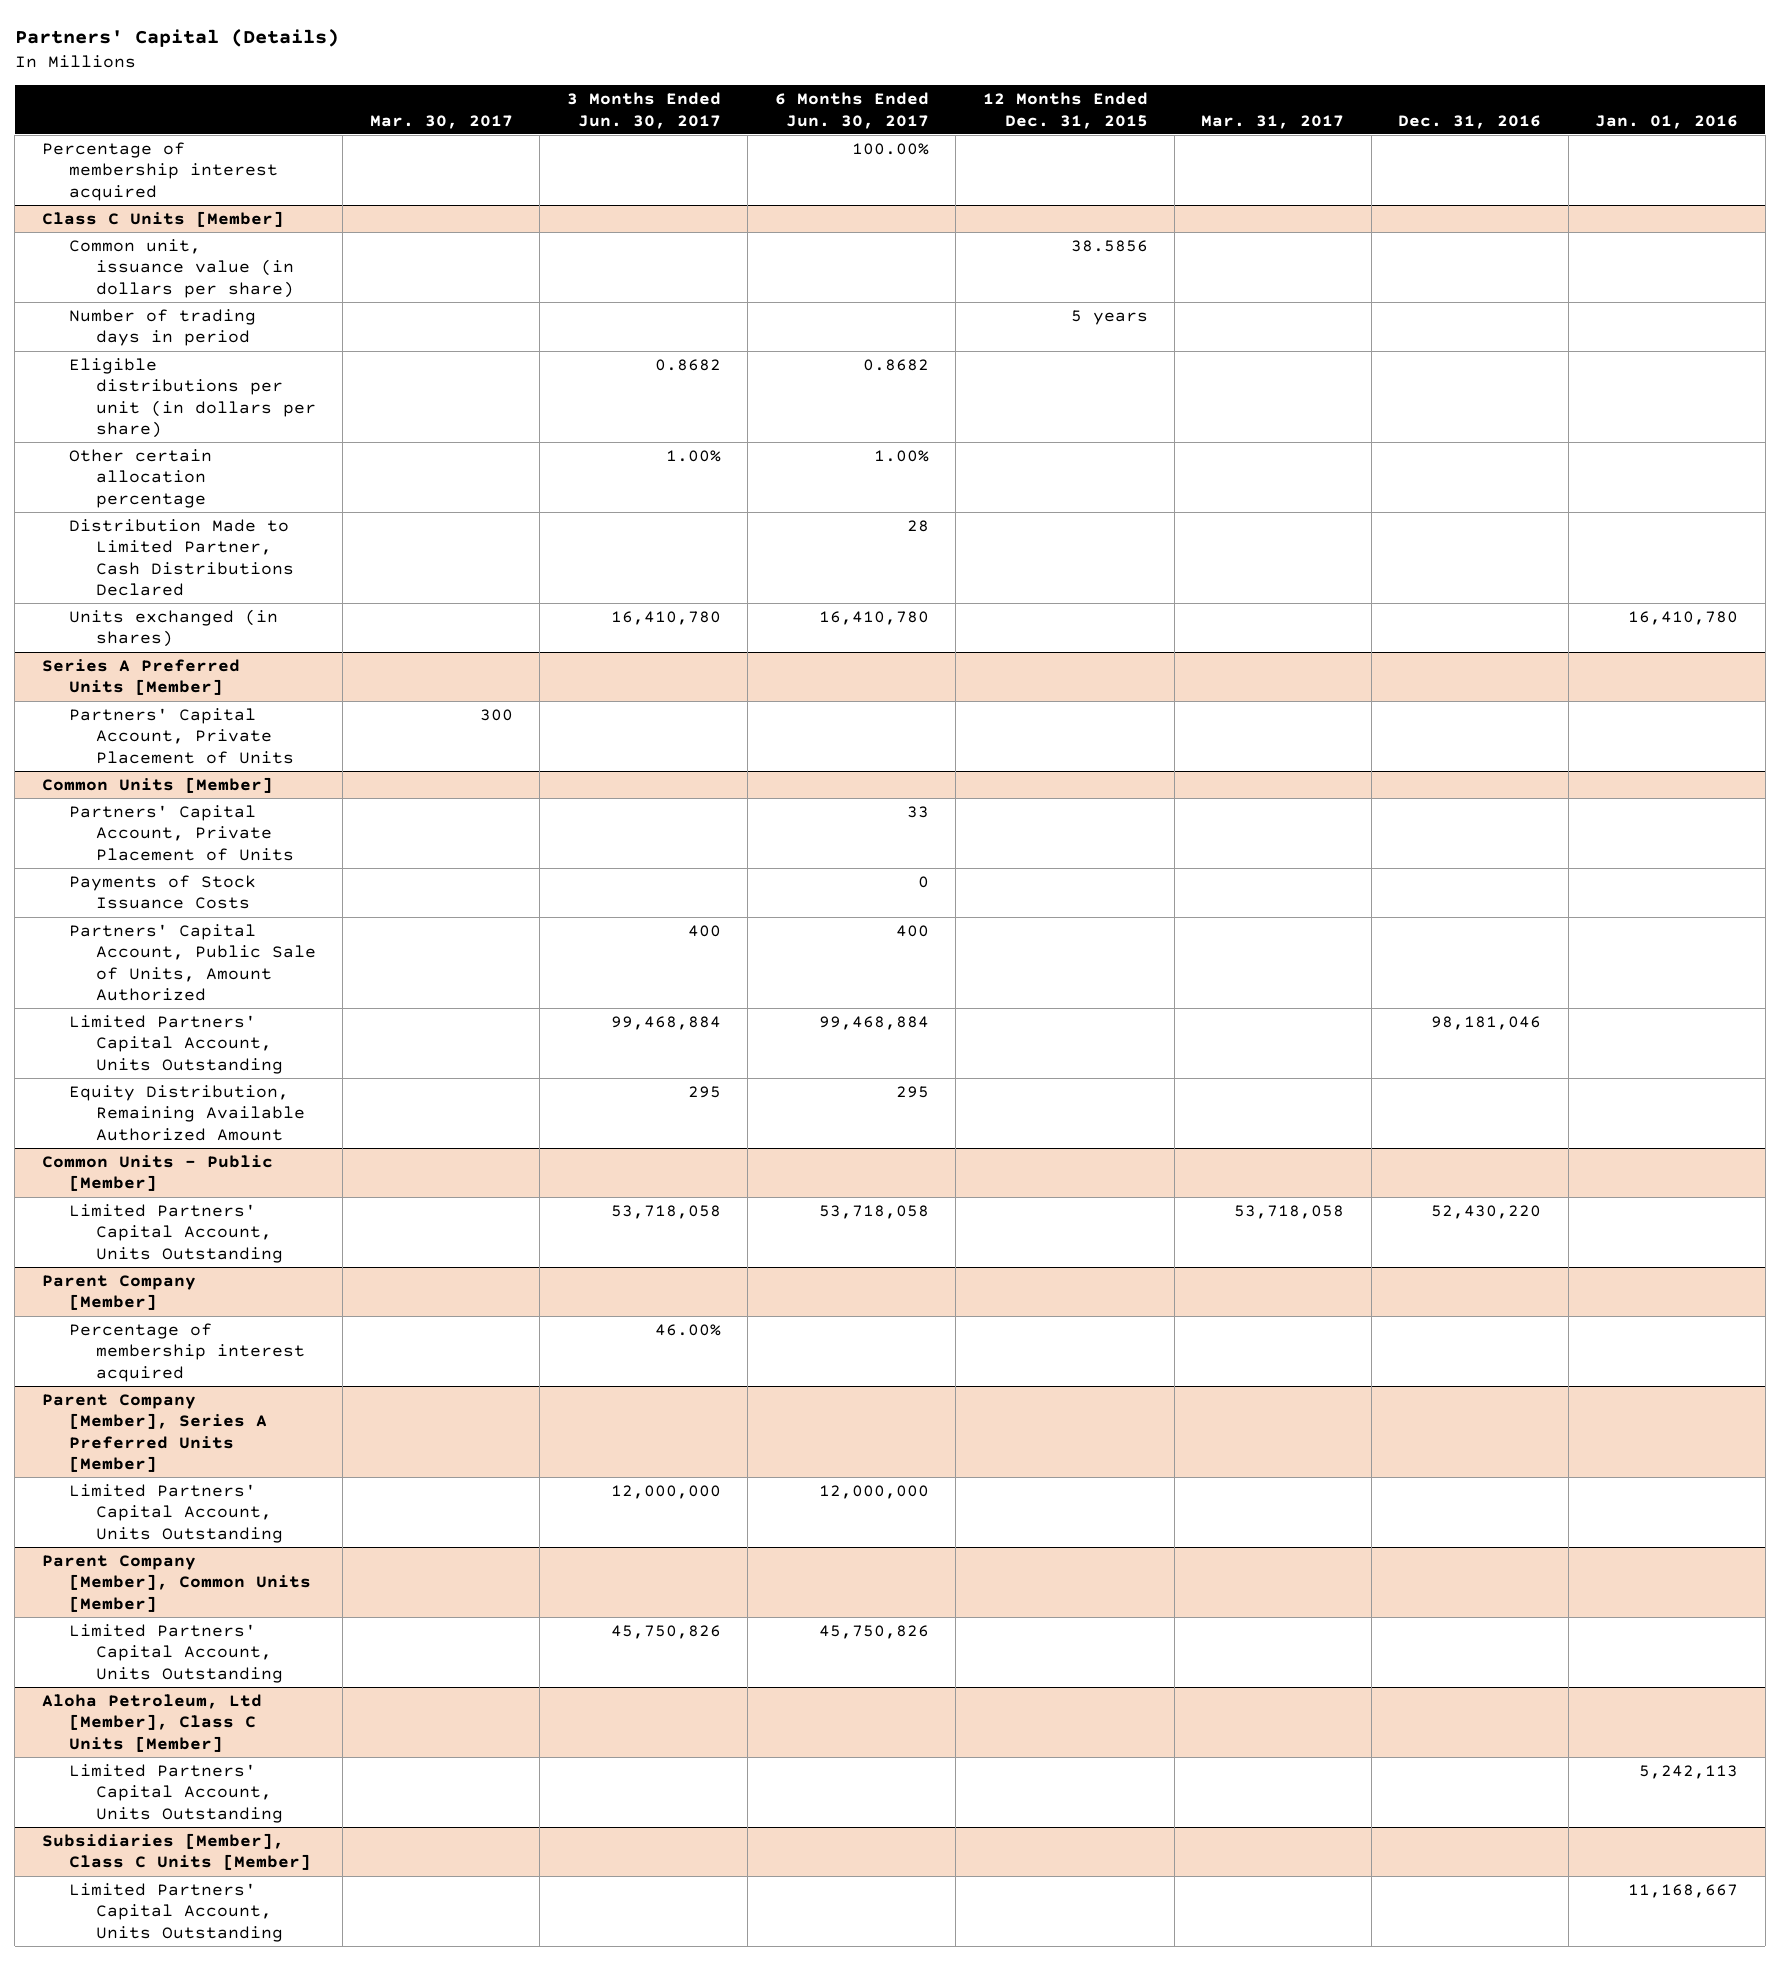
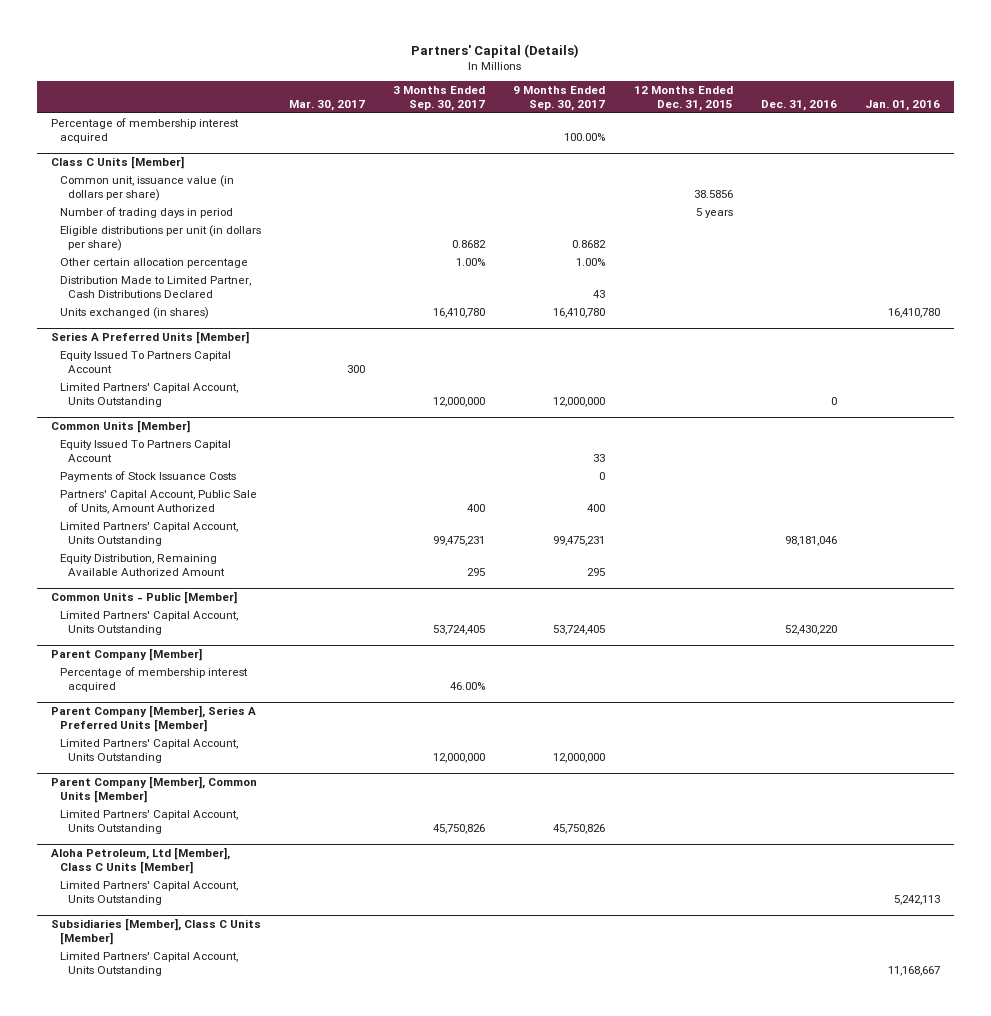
- | Mar. 30, 2017 | 3 Months Ended Jun. 30, 2017 | 6 Months Ended Jun. 30, 2017 | 12 Months Ended Dec. 31, 2015 | Mar. 31, 2017 | Dec. 31, 2016 | Jan. 01, 2016
+ | Mar. 30, 2017 | 3 Months Ended Sep. 30, 2017 | 9 Months Ended Sep. 30, 2017 | 12 Months Ended Dec. 31, 2015 | Dec. 31, 2016 | Jan. 01, 2016
@ Series A Preferred Units [Member]
- Partners' Capital Account, Private Placement of Units | 300 | | | | | |
+ Equity Issued To Partners Capital Account | 300 | | | | |
+ Limited Partners' Capital Account, Units Outstanding | | 12,000,000 | 12,000,000 | | 0 |
@ Common Units [Member]
- Partners' Capital Account, Private Placement of Units | | | 33 | | | |
+ Equity Issued To Partners Capital Account | | | 33 | | |

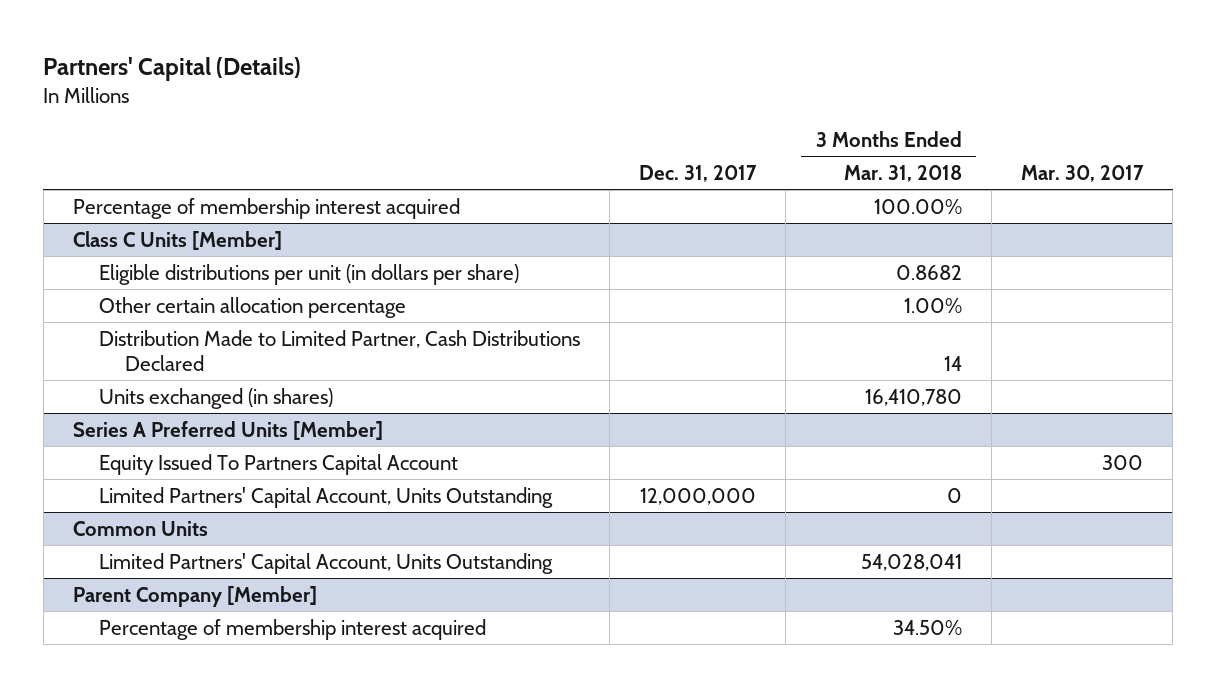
- | Mar. 30, 2017 | 3 Months Ended Sep. 30, 2017 | 9 Months Ended Sep. 30, 2017 | 12 Months Ended Dec. 31, 2015 | Dec. 31, 2016 | Jan. 01, 2016
+ | Dec. 31, 2017 | 3 Months Ended Mar. 31, 2018 | Mar. 30, 2017
@ Class C Units [Member]
- Common unit, issuance value (in dollars per share) | | | | 38.5856 | |
- Number of trading days in period | | | | 5 years | |
- Common Units [Member]
- Equity Issued To Partners Capital Account | | | 33 | | |
- Payments of Stock Issuance Costs | | | 0 | | |
- Partners' Capital Account, Public Sale of Units, Amount Authorized | | 400 | 400 | | |
- Limited Partners' Capital Account, Units Outstanding | | 99,475,231 | 99,475,231 | | 98,181,046 |
- Equity Distribution, Remaining Available Authorized Amount | | 295 | 295 | | |
- Common Units - Public [Member]
+ Common Units
- Parent Company [Member], Series A Preferred Units [Member]
- Limited Partners' Capital Account, Units Outstanding | | 12,000,000 | 12,000,000 | | |
- Parent Company [Member], Common Units [Member]
- Limited Partners' Capital Account, Units Outstanding | | 45,750,826 | 45,750,826 | | |
- Aloha Petroleum, Ltd [Member], Class C Units [Member]
- Limited Partners' Capital Account, Units Outstanding | | | | | | 5,242,113
- Subsidiaries [Member], Class C Units [Member]
- Limited Partners' Capital Account, Units Outstanding | | | | | | 11,168,667

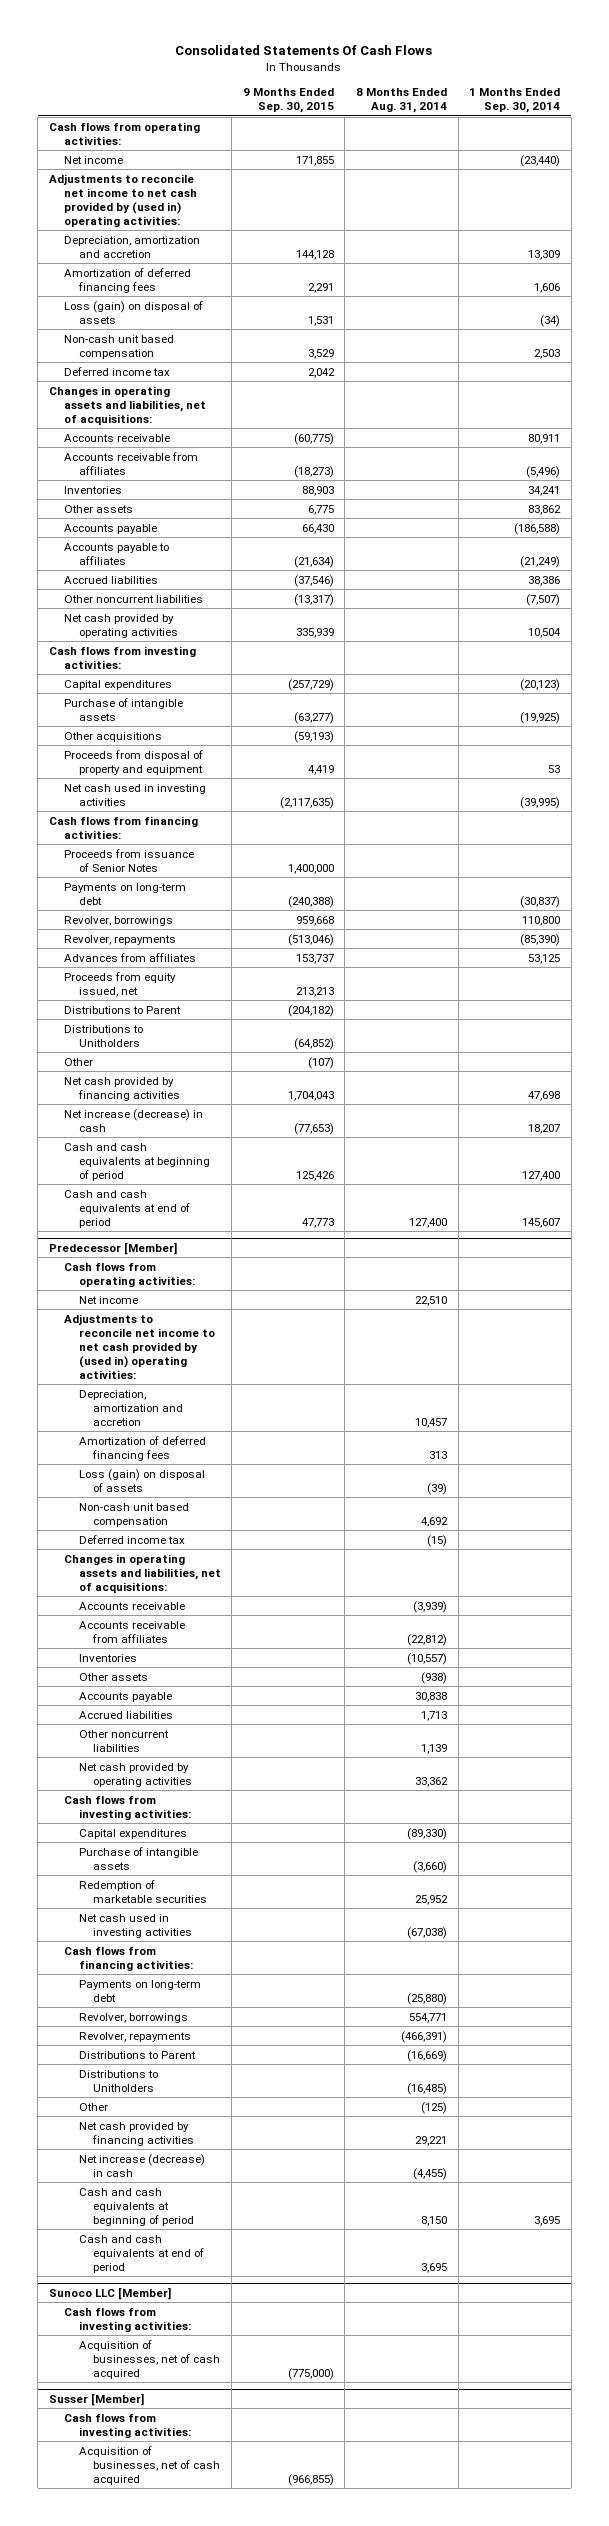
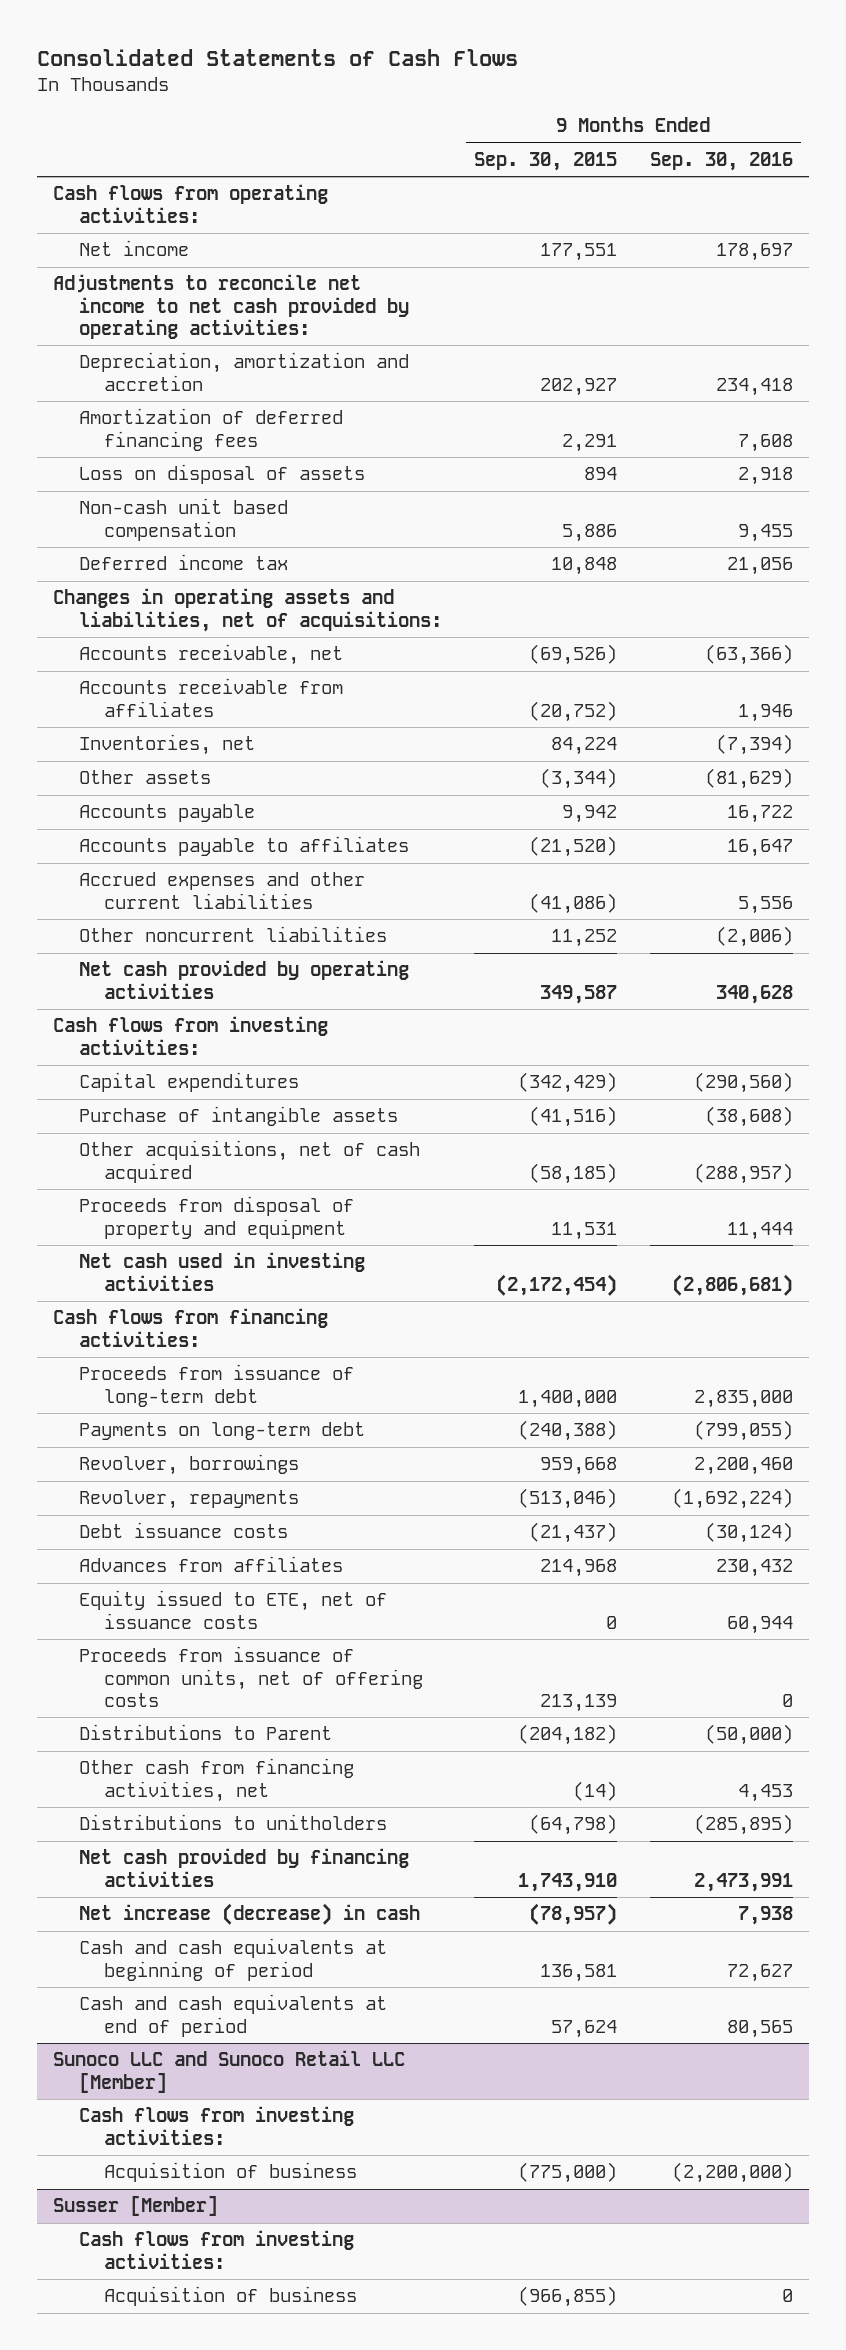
- Consolidated Statements Of Cash Flows
+ Consolidated Statements of Cash Flows
- | 9 Months Ended Sep. 30, 2015 | 8 Months Ended Aug. 31, 2014 | 1 Months Ended Sep. 30, 2014
+ | 9 Months Ended Sep. 30, 2015 | 9 Months Ended Sep. 30, 2016
- Net income | 171,855 | | (23,440)
- Adjustments to reconcile net income to net cash provided by (used in) operating activities:
- Depreciation, amortization and accretion | 144,128 | | 13,309
+ Net income | 177,551 | 178,697
+ Adjustments to reconcile net income to net cash provided by operating activities:
+ Depreciation, amortization and accretion | 202,927 | 234,418
- Loss (gain) on disposal of assets | 1,531 | | (34)
- Non-cash unit based compensation | 3,529 | | 2,503
- Deferred income tax | 2,042 | |
+ Loss on disposal of assets | 894 | 2,918
+ Non-cash unit based compensation | 5,886 | 9,455
+ Deferred income tax | 10,848 | 21,056
- Accounts receivable | (60,775) | | 80,911
- Accounts receivable from affiliates | (18,273) | | (5,496)
- Inventories | 88,903 | | 34,241
- Other assets | 6,775 | | 83,862
- Accounts payable | 66,430 | | (186,588)
- Accounts payable to affiliates | (21,634) | | (21,249)
- Accrued liabilities | (37,546) | | 38,386
- Other noncurrent liabilities | (13,317) | | (7,507)
- Net cash provided by operating activities | 335,939 | | 10,504
+ Accounts receivable, net | (69,526) | (63,366)
+ Accounts receivable from affiliates | (20,752) | 1,946
+ Inventories, net | 84,224 | (7,394)
+ Other assets | (3,344) | (81,629)
+ Accounts payable | 9,942 | 16,722
+ Accounts payable to affiliates | (21,520) | 16,647
+ Accrued expenses and other current liabilities | (41,086) | 5,556
+ Other noncurrent liabilities | 11,252 | (2,006)
+ Net cash provided by operating activities | 349,587 | 340,628
- Capital expenditures | (257,729) | | (20,123)
- Purchase of intangible assets | (63,277) | | (19,925)
- Other acquisitions | (59,193) | |
- Proceeds from disposal of property and equipment | 4,419 | | 53
- Net cash used in investing activities | (2,117,635) | | (39,995)
+ Capital expenditures | (342,429) | (290,560)
+ Purchase of intangible assets | (41,516) | (38,608)
+ Other acquisitions, net of cash acquired | (58,185) | (288,957)
+ Proceeds from disposal of property and equipment | 11,531 | 11,444
+ Net cash used in investing activities | (2,172,454) | (2,806,681)
- Proceeds from issuance of Senior Notes | 1,400,000 | |
+ Proceeds from issuance of long-term debt | 1,400,000 | 2,835,000
- Advances from affiliates | 153,737 | | 53,125
- Proceeds from equity issued, net | 213,213 | |
+ Debt issuance costs | (21,437) | (30,124)
+ Advances from affiliates | 214,968 | 230,432
+ Equity issued to ETE, net of issuance costs | 0 | 60,944
+ Proceeds from issuance of common units, net of offering costs | 213,139 | 0
- Distributions to Unitholders | (64,852) | |
- Other | (107) | |
- Net cash provided by financing activities | 1,704,043 | | 47,698
- Net increase (decrease) in cash | (77,653) | | 18,207
- Cash and cash equivalents at beginning of period | 125,426 | | 127,400
- Cash and cash equivalents at end of period | 47,773 | 127,400 | 145,607
- Predecessor [Member]
- Cash flows from operating activities:
- Net income | | 22,510 |
- Adjustments to reconcile net income to net cash provided by (used in) operating activities:
- Depreciation, amortization and accretion | | 10,457 |
- Amortization of deferred financing fees | | 313 |
- Loss (gain) on disposal of assets | | (39) |
- Non-cash unit based compensation | | 4,692 |
- Deferred income tax | | (15) |
- Changes in operating assets and liabilities, net of acquisitions:
- Accounts receivable | | (3,939) |
- Accounts receivable from affiliates | | (22,812) |
- Inventories | | (10,557) |
- Other assets | | (938) |
- Accounts payable | | 30,838 |
- Accrued liabilities | | 1,713 |
- Other noncurrent liabilities | | 1,139 |
- Net cash provided by operating activities | | 33,362 |
- Cash flows from investing activities:
- Capital expenditures | | (89,330) |
- Purchase of intangible assets | | (3,660) |
- Redemption of marketable securities | | 25,952 |
- Net cash used in investing activities | | (67,038) |
- Cash flows from financing activities:
- Payments on long-term debt | | (25,880) |
- Revolver, borrowings | | 554,771 |
- Revolver, repayments | | (466,391) |
- Distributions to Parent | | (16,669) |
- Distributions to Unitholders | | (16,485) |
- Other | | (125) |
- Net cash provided by financing activities | | 29,221 |
- Net increase (decrease) in cash | | (4,455) |
- Cash and cash equivalents at beginning of period | | 8,150 | 3,695
- Cash and cash equivalents at end of period | | 3,695 |
- Sunoco LLC [Member]
- Cash flows from investing activities:
- Acquisition of businesses, net of cash acquired | (775,000) | |
+ Other cash from financing activities, net | (14) | 4,453
+ Distributions to unitholders | (64,798) | (285,895)
+ Net cash provided by financing activities | 1,743,910 | 2,473,991
+ Net increase (decrease) in cash | (78,957) | 7,938
+ Cash and cash equivalents at beginning of period | 136,581 | 72,627
+ Cash and cash equivalents at end of period | 57,624 | 80,565
+ Sunoco LLC and Sunoco Retail LLC [Member]
+ Cash flows from investing activities:
+ Acquisition of business | (775,000) | (2,200,000)
@ Susser [Member]
- Acquisition of businesses, net of cash acquired | (966,855) | |
+ Acquisition of business | (966,855) | 0

